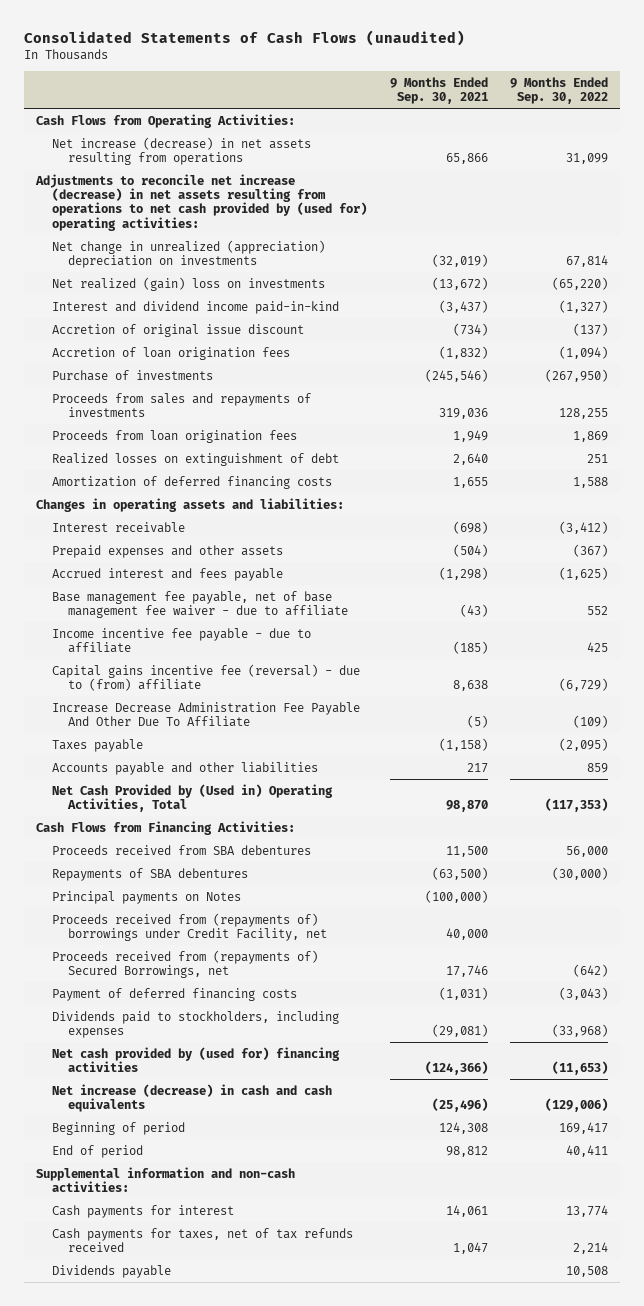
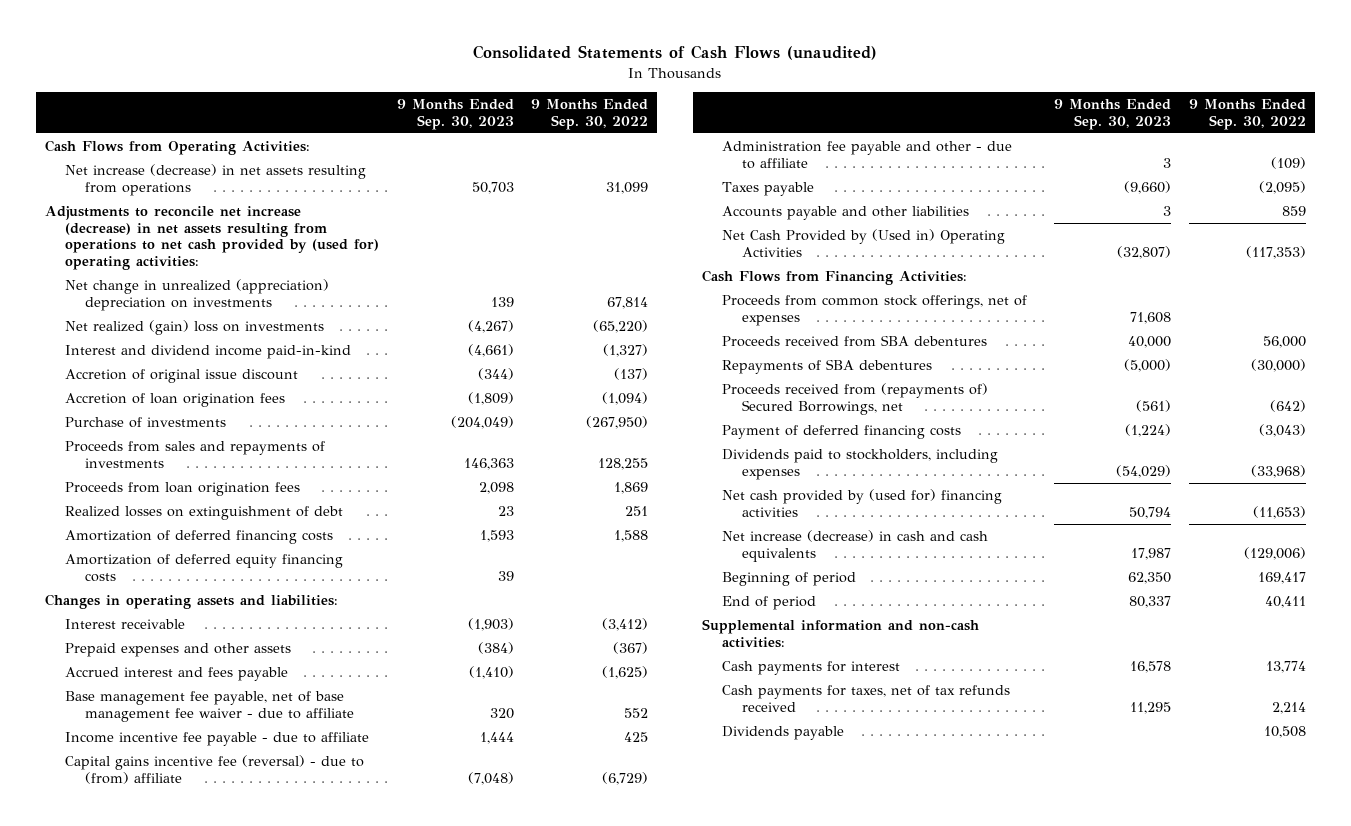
- | 9 Months Ended Sep. 30, 2021 | 9 Months Ended Sep. 30, 2022
+ | 9 Months Ended Sep. 30, 2023 | 9 Months Ended Sep. 30, 2022
+ Amortization of deferred equity financing costs | 39 |
- Increase Decrease Administration Fee Payable And Other Due To Affiliate | (5) | (109)
+ Administration fee payable and other - due to affiliate | 3 | (109)
- Net Cash Provided by (Used in) Operating Activities, Total | 98,870 | (117,353)
+ Net Cash Provided by (Used in) Operating Activities | (32,807) | (117,353)
+ Proceeds from common stock offerings, net of expenses | 71,608 |
- Principal payments on Notes | (100,000) |
- Proceeds received from (repayments of) borrowings under Credit Facility, net | 40,000 |

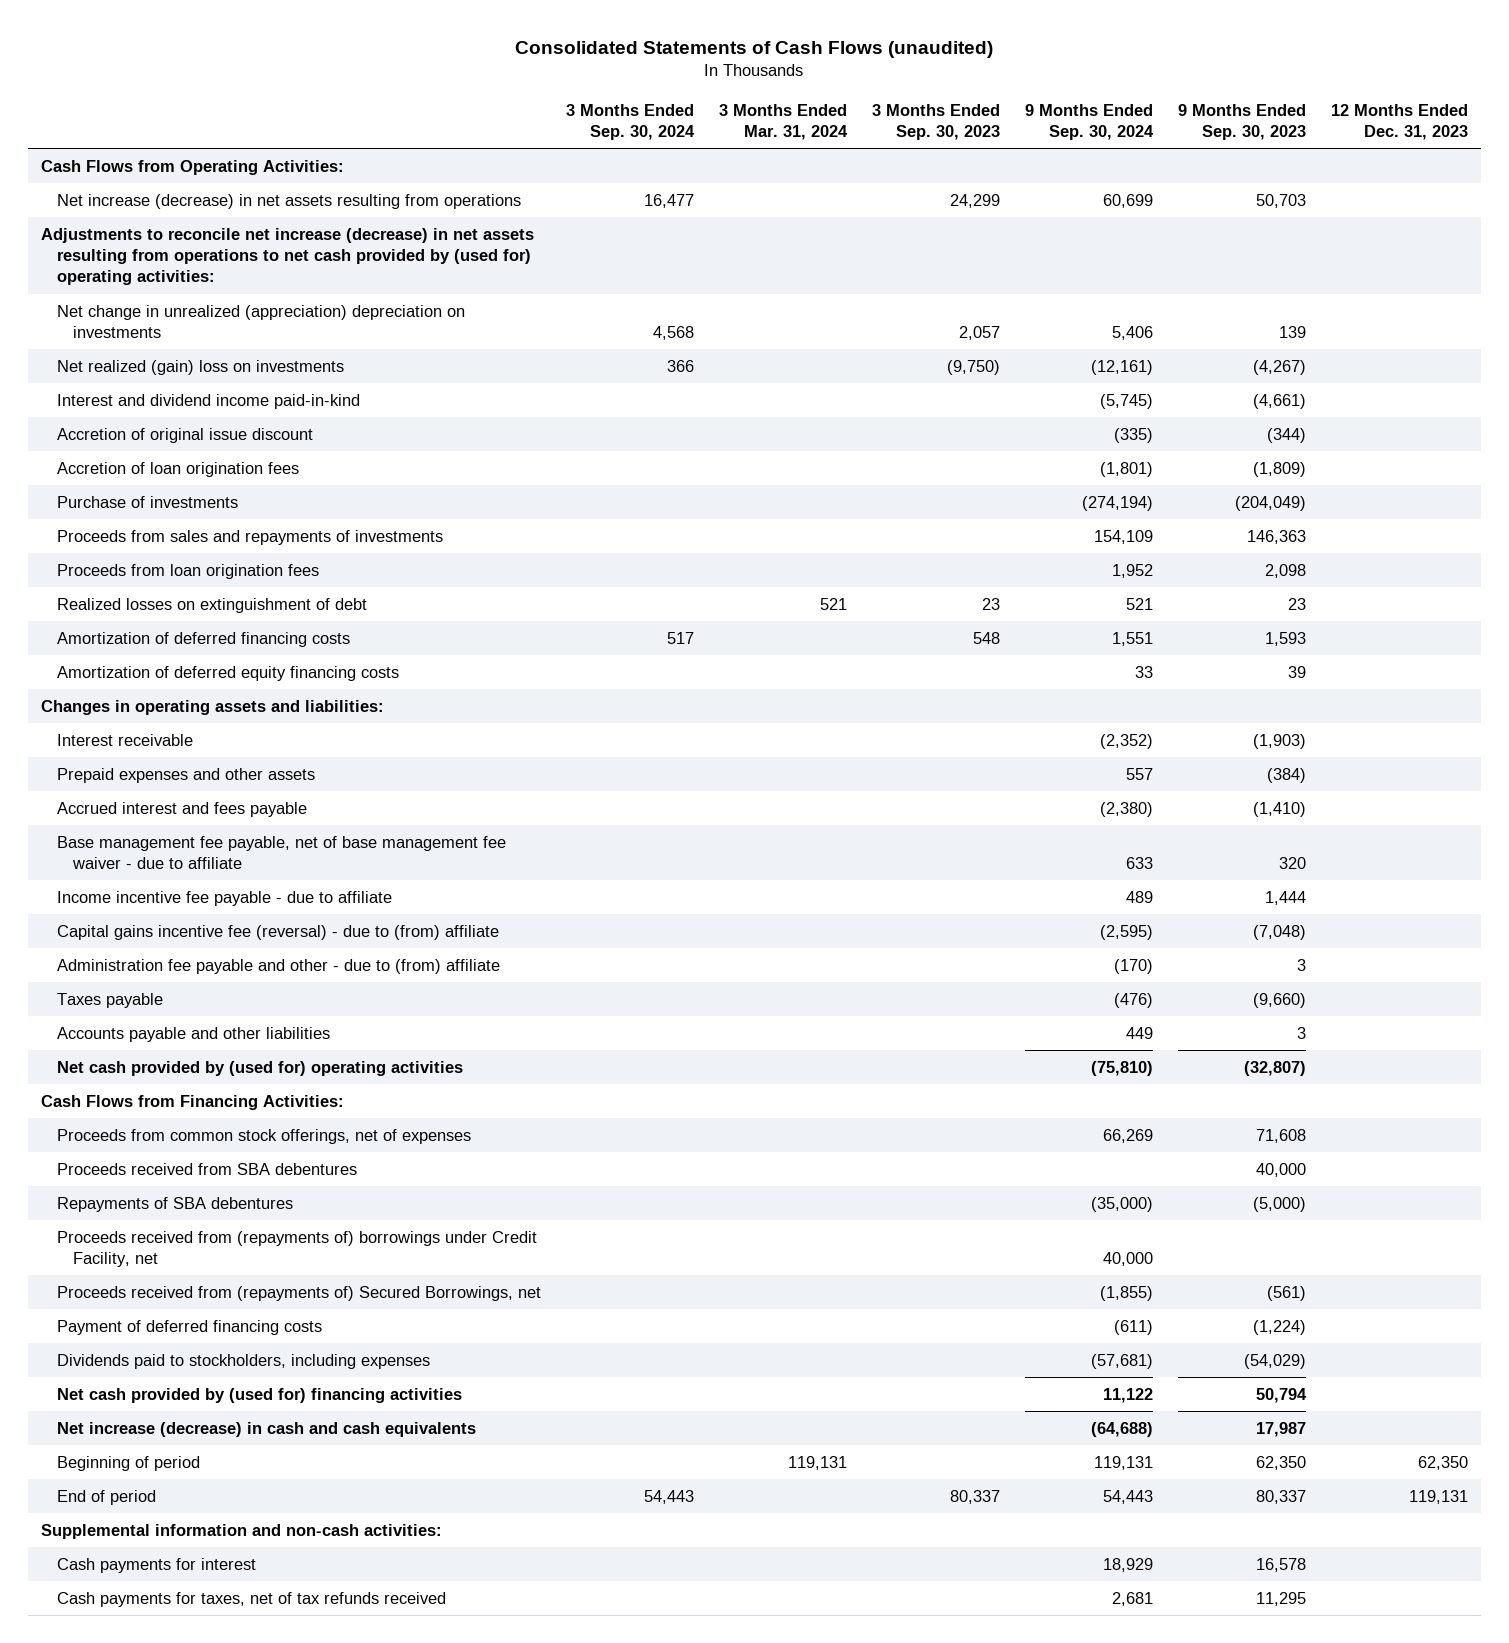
- | 9 Months Ended Sep. 30, 2023 | 9 Months Ended Sep. 30, 2022
+ | 3 Months Ended Sep. 30, 2024 | 3 Months Ended Mar. 31, 2024 | 3 Months Ended Sep. 30, 2023 | 9 Months Ended Sep. 30, 2024 | 9 Months Ended Sep. 30, 2023 | 12 Months Ended Dec. 31, 2023
- Administration fee payable and other - due to affiliate | 3 | (109)
+ Administration fee payable and other - due to (from) affiliate | | | | (170) | 3 |
- Net Cash Provided by (Used in) Operating Activities | (32,807) | (117,353)
+ Net cash provided by (used for) operating activities | | | | (75,810) | (32,807) |
+ Proceeds received from (repayments of) borrowings under Credit Facility, net | | | | 40,000 | |
- Dividends payable | | 10,508

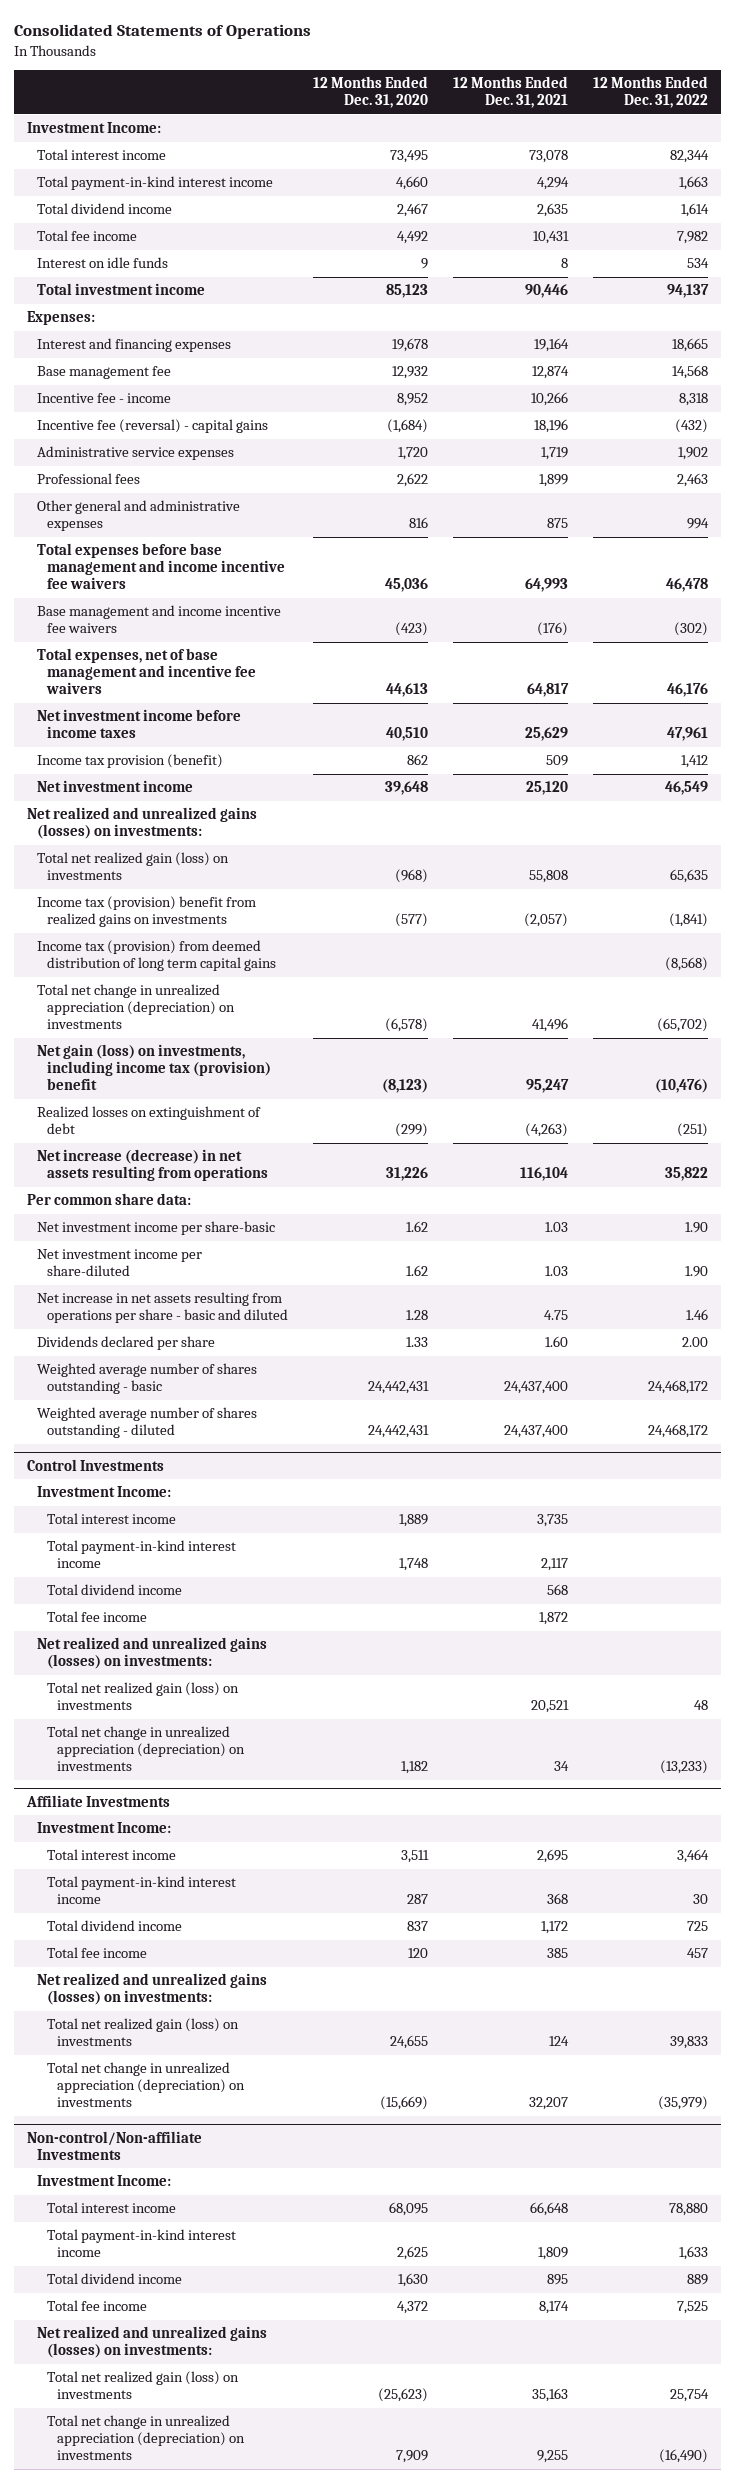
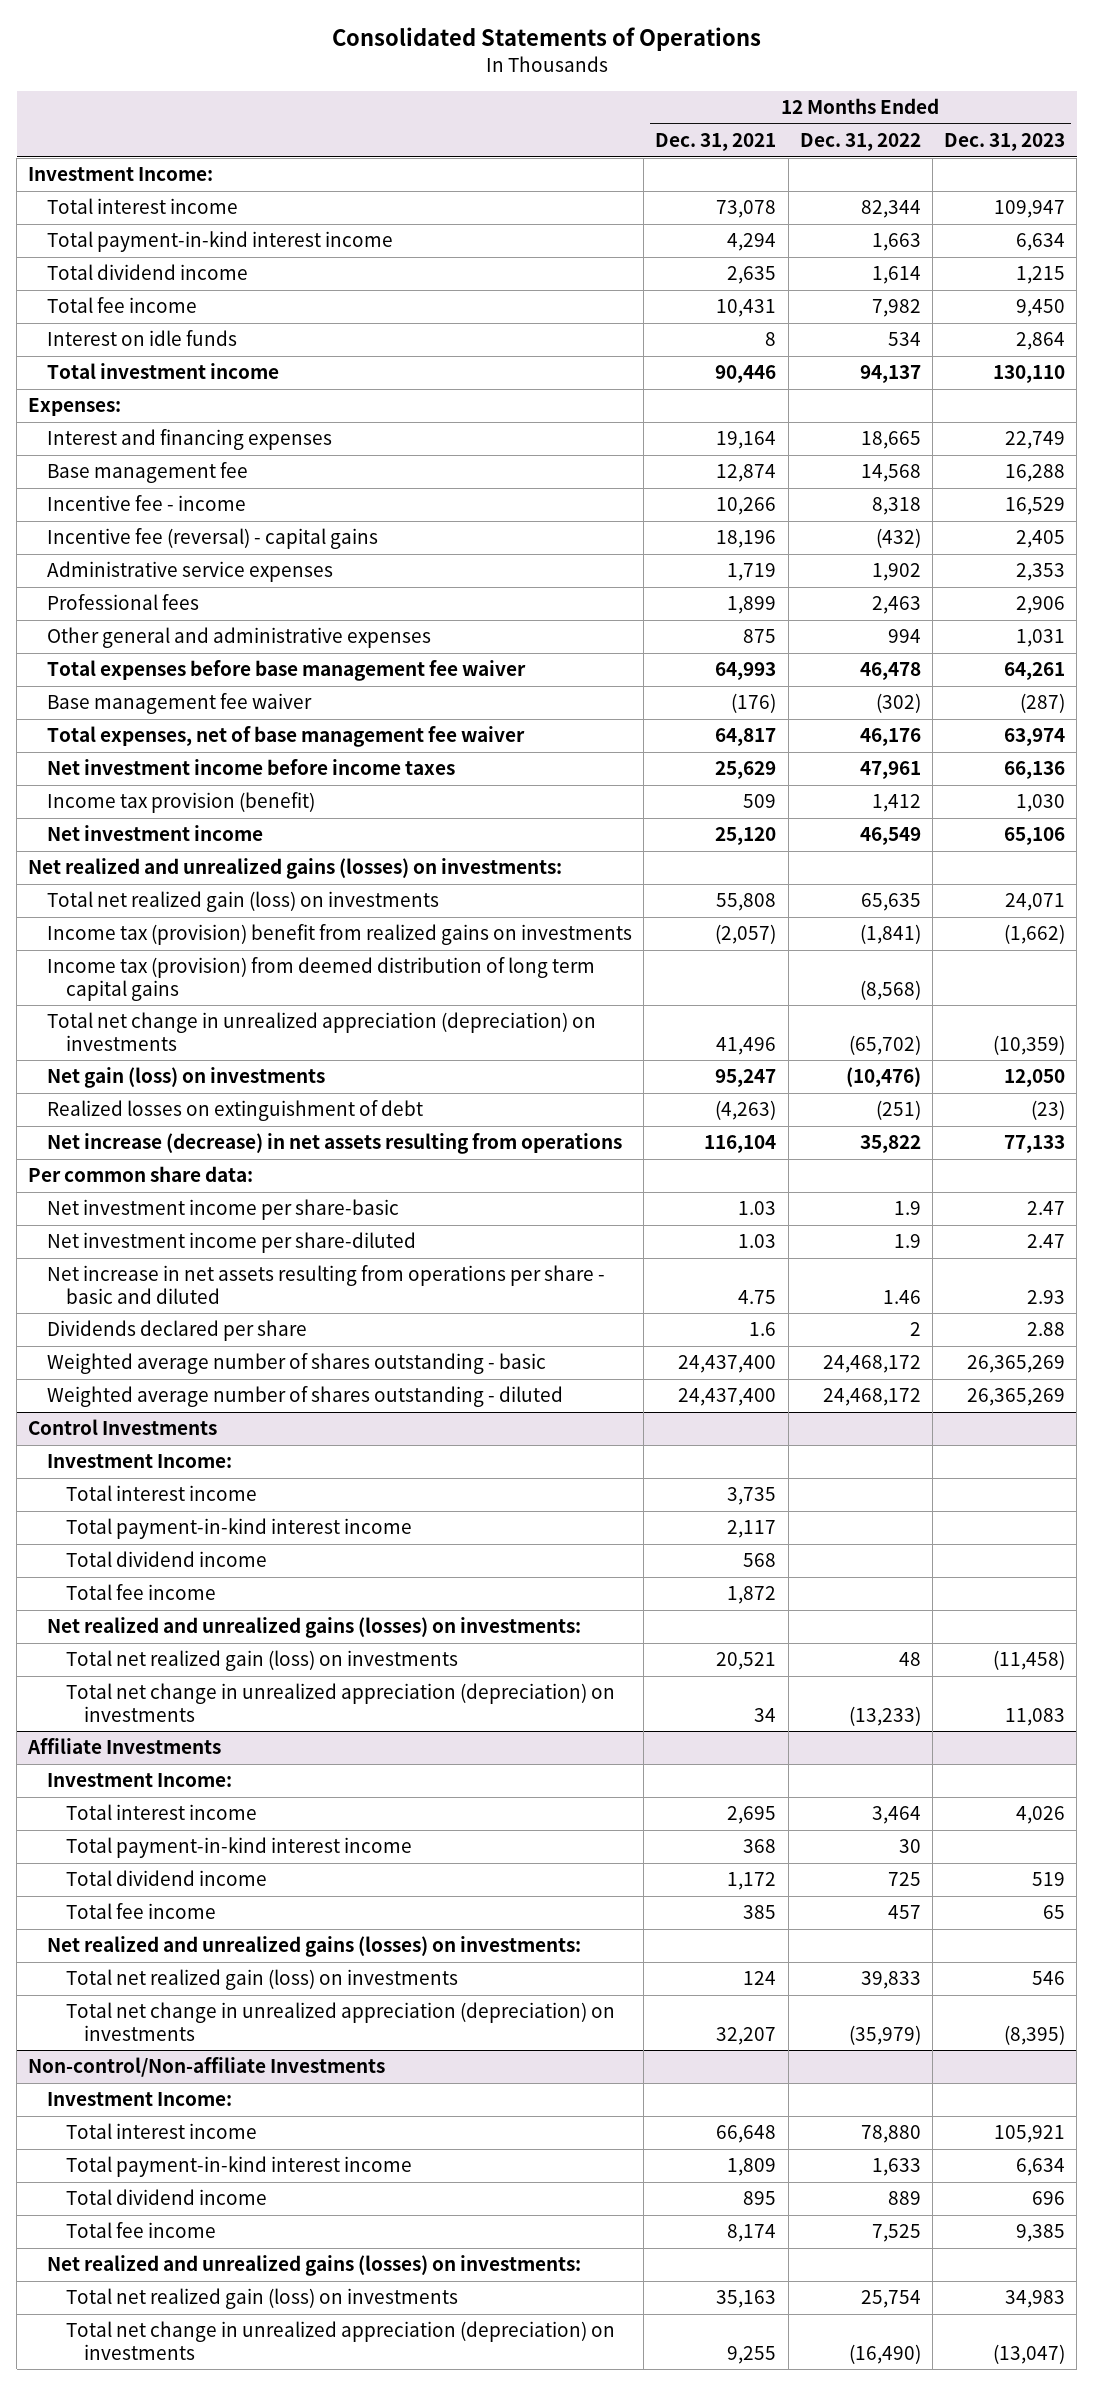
- | 12 Months Ended Dec. 31, 2020 | 12 Months Ended Dec. 31, 2021 | 12 Months Ended Dec. 31, 2022
+ | 12 Months Ended Dec. 31, 2021 | 12 Months Ended Dec. 31, 2022 | 12 Months Ended Dec. 31, 2023
- Total expenses before base management and income incentive fee waivers | 45,036 | 64,993 | 46,478
- Base management and income incentive fee waivers | (423) | (176) | (302)
- Total expenses, net of base management and incentive fee waivers | 44,613 | 64,817 | 46,176
+ Total expenses before base management fee waiver | 64,993 | 46,478 | 64,261
+ Base management fee waiver | (176) | (302) | (287)
+ Total expenses, net of base management fee waiver | 64,817 | 46,176 | 63,974
- Net gain (loss) on investments, including income tax (provision) benefit | (8,123) | 95,247 | (10,476)
+ Net gain (loss) on investments | 95,247 | (10,476) | 12,050
- Net investment income per share-basic | 1.62 | 1.03 | 1.90
- Net investment income per share-diluted | 1.62 | 1.03 | 1.90
+ Net investment income per share-basic | 1.03 | 1.9 | 2.47
+ Net investment income per share-diluted | 1.03 | 1.9 | 2.47
- Dividends declared per share | 1.33 | 1.60 | 2.00
+ Dividends declared per share | 1.6 | 2 | 2.88

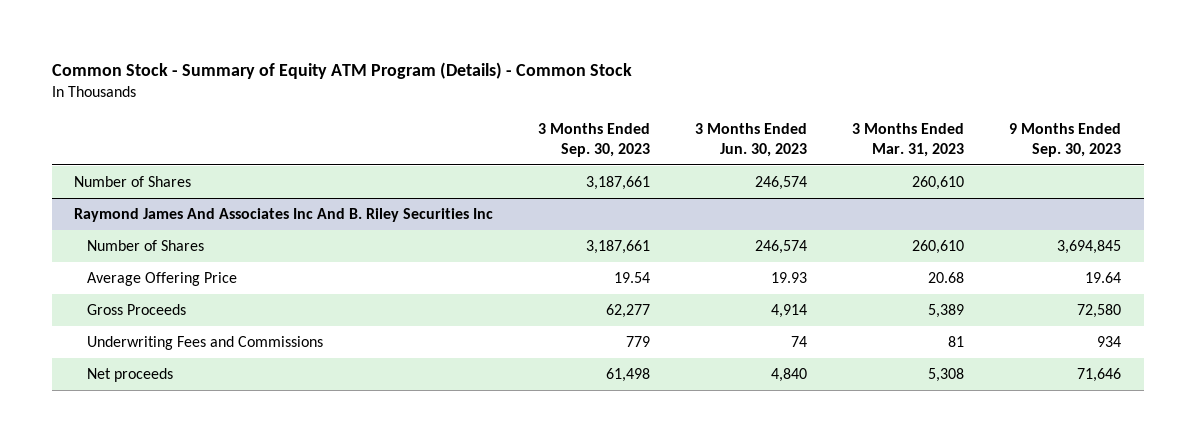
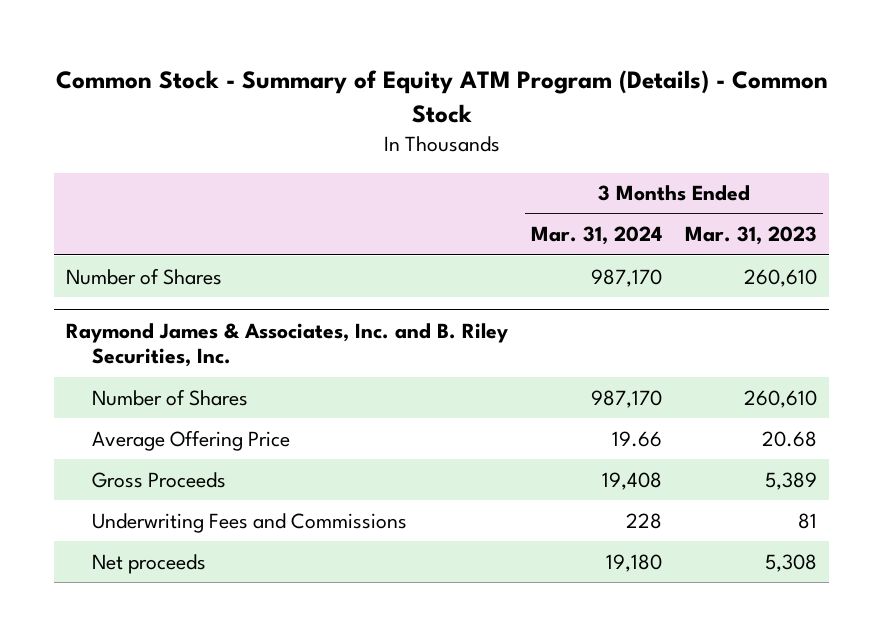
- | 3 Months Ended Sep. 30, 2023 | 3 Months Ended Jun. 30, 2023 | 3 Months Ended Mar. 31, 2023 | 9 Months Ended Sep. 30, 2023
+ | 3 Months Ended Mar. 31, 2024 | 3 Months Ended Mar. 31, 2023
- Raymond James And Associates Inc And B. Riley Securities Inc
+ Raymond James & Associates, Inc. and B. Riley Securities, Inc.

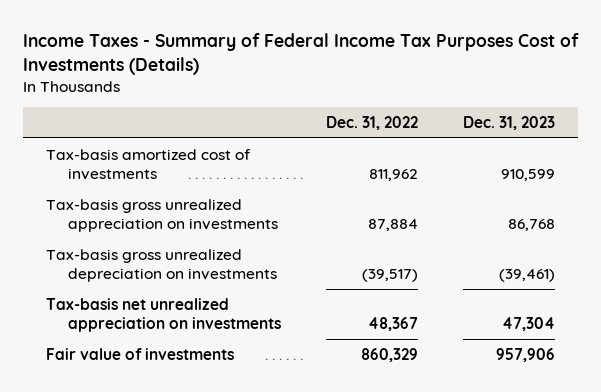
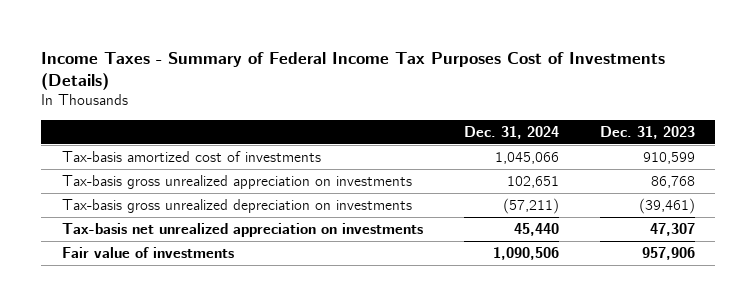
- | Dec. 31, 2022 | Dec. 31, 2023
+ | Dec. 31, 2024 | Dec. 31, 2023
- Tax-basis net unrealized appreciation on investments | 48,367 | 47,304
+ Tax-basis net unrealized appreciation on investments | 45,440 | 47,307

